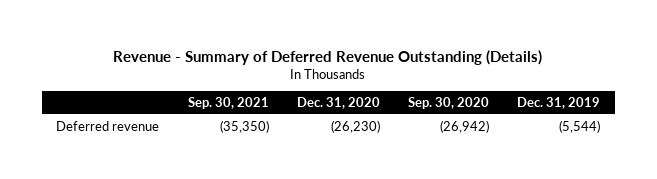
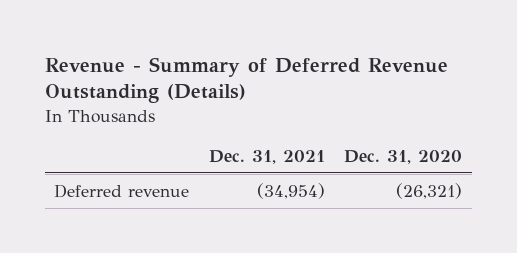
- | Sep. 30, 2021 | Dec. 31, 2020 | Sep. 30, 2020 | Dec. 31, 2019
+ | Dec. 31, 2021 | Dec. 31, 2020
- Deferred revenue | (35,350) | (26,230) | (26,942) | (5,544)
+ Deferred revenue | (34,954) | (26,321)

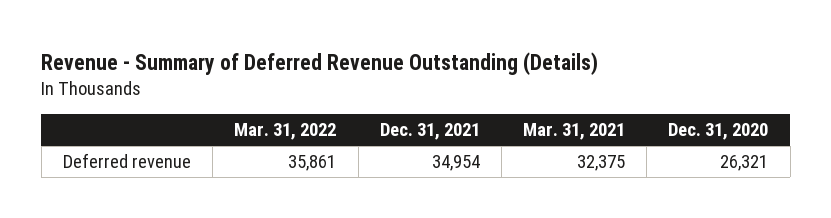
- | Dec. 31, 2021 | Dec. 31, 2020
+ | Mar. 31, 2022 | Dec. 31, 2021 | Mar. 31, 2021 | Dec. 31, 2020
- Deferred revenue | (34,954) | (26,321)
+ Deferred revenue | 35,861 | 34,954 | 32,375 | 26,321

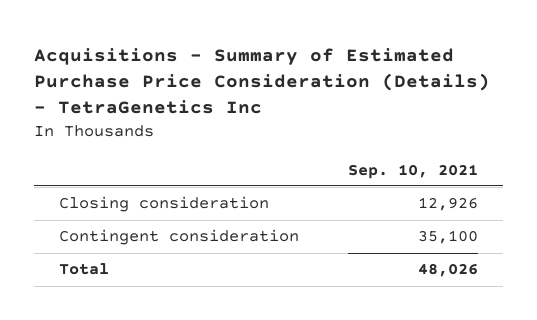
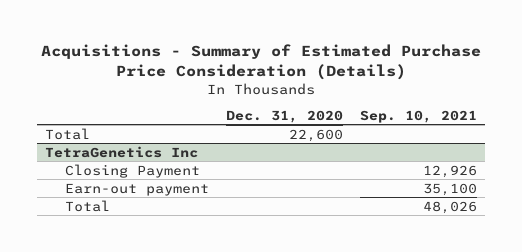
- Acquisitions - Summary of Estimated Purchase Price Consideration (Details) - TetraGenetics Inc
+ Acquisitions - Summary of Estimated Purchase Price Consideration (Details)
- | Sep. 10, 2021
+ | Dec. 31, 2020 | Sep. 10, 2021
- Closing consideration | 12,926
- Contingent consideration | 35,100
+ Total | 22,600 |
+ TetraGenetics Inc
+ Closing Payment | | 12,926
+ Earn-out payment | | 35,100

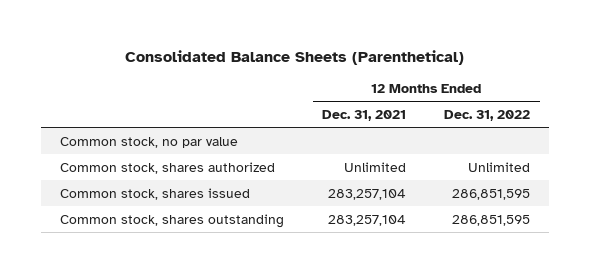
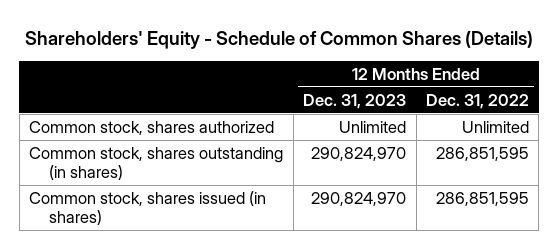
- Consolidated Balance Sheets (Parenthetical)
+ Shareholders' Equity - Schedule of Common Shares (Details)
- | 12 Months Ended Dec. 31, 2021 | 12 Months Ended Dec. 31, 2022
+ | 12 Months Ended Dec. 31, 2023 | 12 Months Ended Dec. 31, 2022
- Common stock, no par value
- Common stock, shares issued | 283,257,104 | 286,851,595
- Common stock, shares outstanding | 283,257,104 | 286,851,595
+ Common stock, shares outstanding (in shares) | 290,824,970 | 286,851,595
+ Common stock, shares issued (in shares) | 290,824,970 | 286,851,595

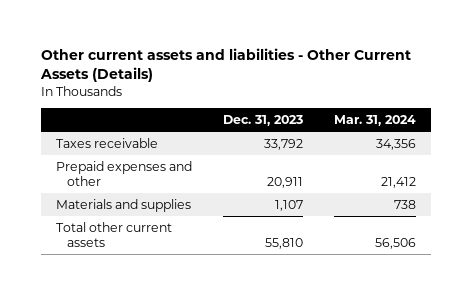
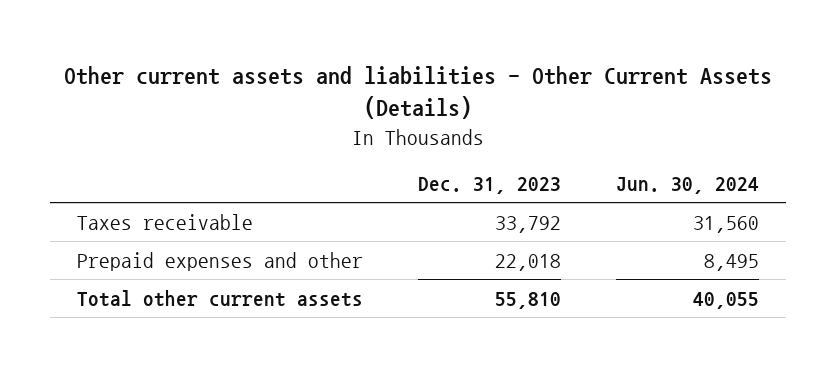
- | Dec. 31, 2023 | Mar. 31, 2024
+ | Dec. 31, 2023 | Jun. 30, 2024
- Prepaid expenses and other | 20,911 | 21,412
- Materials and supplies | 1,107 | 738
+ Prepaid expenses and other | 22,018 | 8,495

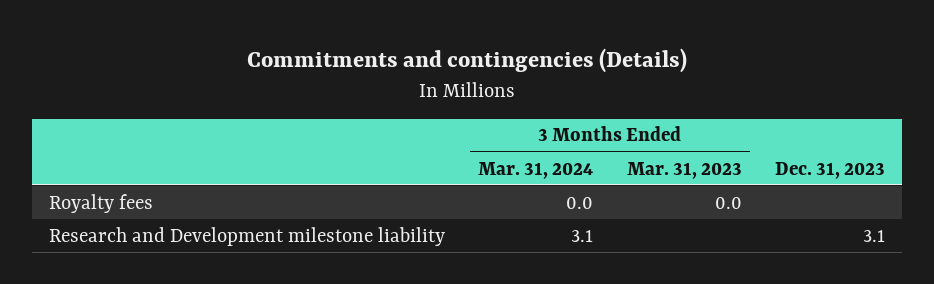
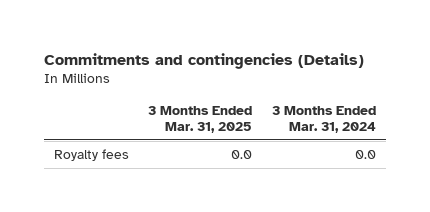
- | 3 Months Ended Mar. 31, 2024 | 3 Months Ended Mar. 31, 2023 | Dec. 31, 2023
+ | 3 Months Ended Mar. 31, 2025 | 3 Months Ended Mar. 31, 2024
- Research and Development milestone liability | 3.1 | | 3.1

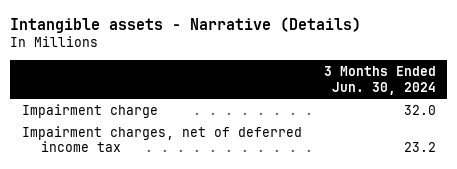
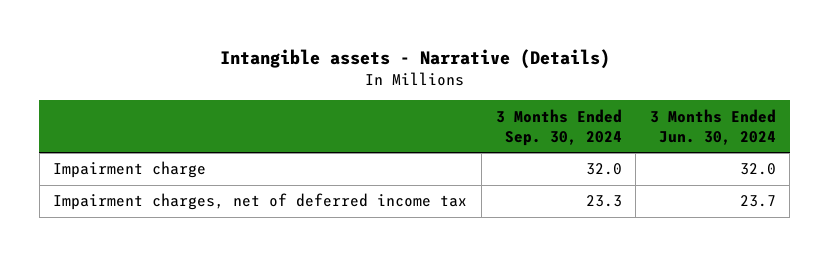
- | 3 Months Ended Jun. 30, 2024
+ | 3 Months Ended Sep. 30, 2024 | 3 Months Ended Jun. 30, 2024
- Impairment charges, net of deferred income tax | 23.2
+ Impairment charges, net of deferred income tax | 23.3 | 23.7

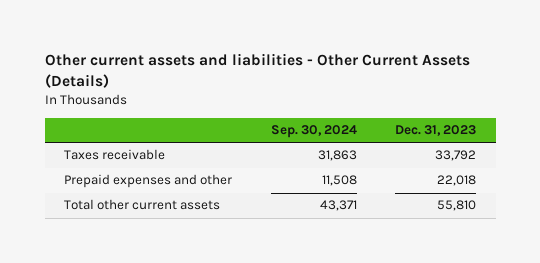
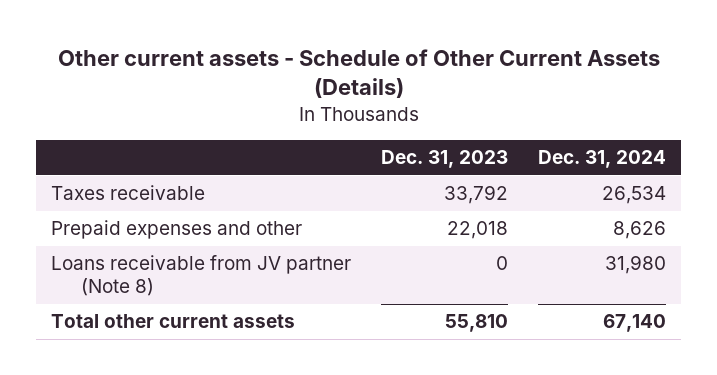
- Other current assets and liabilities - Other Current Assets (Details)
+ Other current assets - Schedule of Other Current Assets (Details)
- | Sep. 30, 2024 | Dec. 31, 2023
+ | Dec. 31, 2023 | Dec. 31, 2024
+ Loans receivable from JV partner (Note 8) | 0 | 31,980

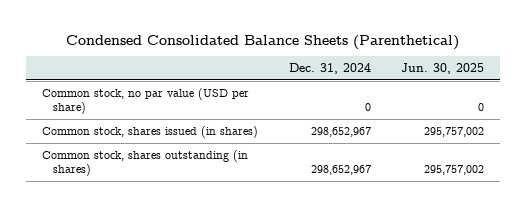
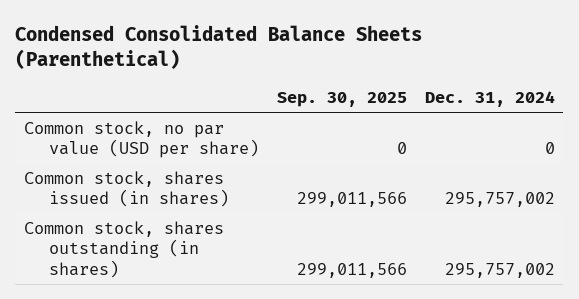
- | Dec. 31, 2024 | Jun. 30, 2025
+ | Sep. 30, 2025 | Dec. 31, 2024
- Common stock, shares issued (in shares) | 298,652,967 | 295,757,002
- Common stock, shares outstanding (in shares) | 298,652,967 | 295,757,002
+ Common stock, shares issued (in shares) | 299,011,566 | 295,757,002
+ Common stock, shares outstanding (in shares) | 299,011,566 | 295,757,002

